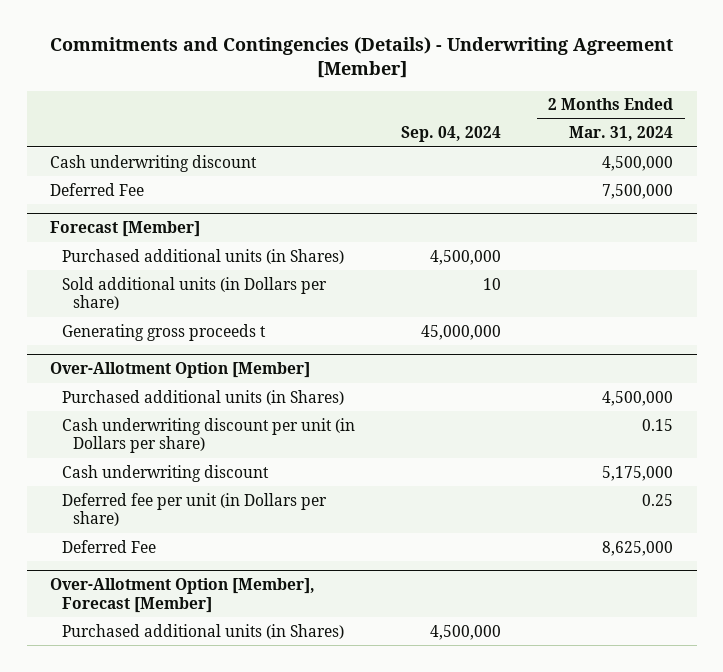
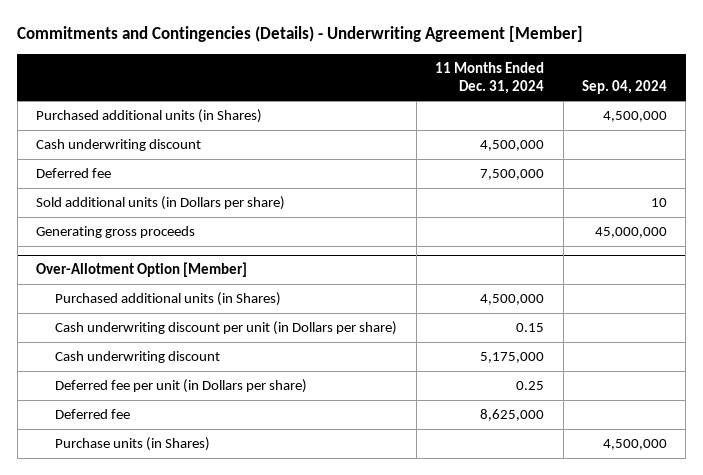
- | Sep. 04, 2024 | 2 Months Ended Mar. 31, 2024
+ | 11 Months Ended Dec. 31, 2024 | Sep. 04, 2024
+ Purchased additional units (in Shares) | | 4,500,000
- Deferred Fee | | 7,500,000
- Forecast [Member]
- Purchased additional units (in Shares) | 4,500,000 |
- Sold additional units (in Dollars per share) | 10 |
- Generating gross proceeds t | 45,000,000 |
+ Deferred fee | 7,500,000 |
+ Sold additional units (in Dollars per share) | | 10
+ Generating gross proceeds | | 45,000,000
@ Over-Allotment Option [Member]
- Deferred Fee | | 8,625,000
- Over-Allotment Option [Member], Forecast [Member]
- Purchased additional units (in Shares) | 4,500,000 |
@ Over-Allotment Option [Member]
+ Deferred fee | 8,625,000 |
+ Purchase units (in Shares) | | 4,500,000

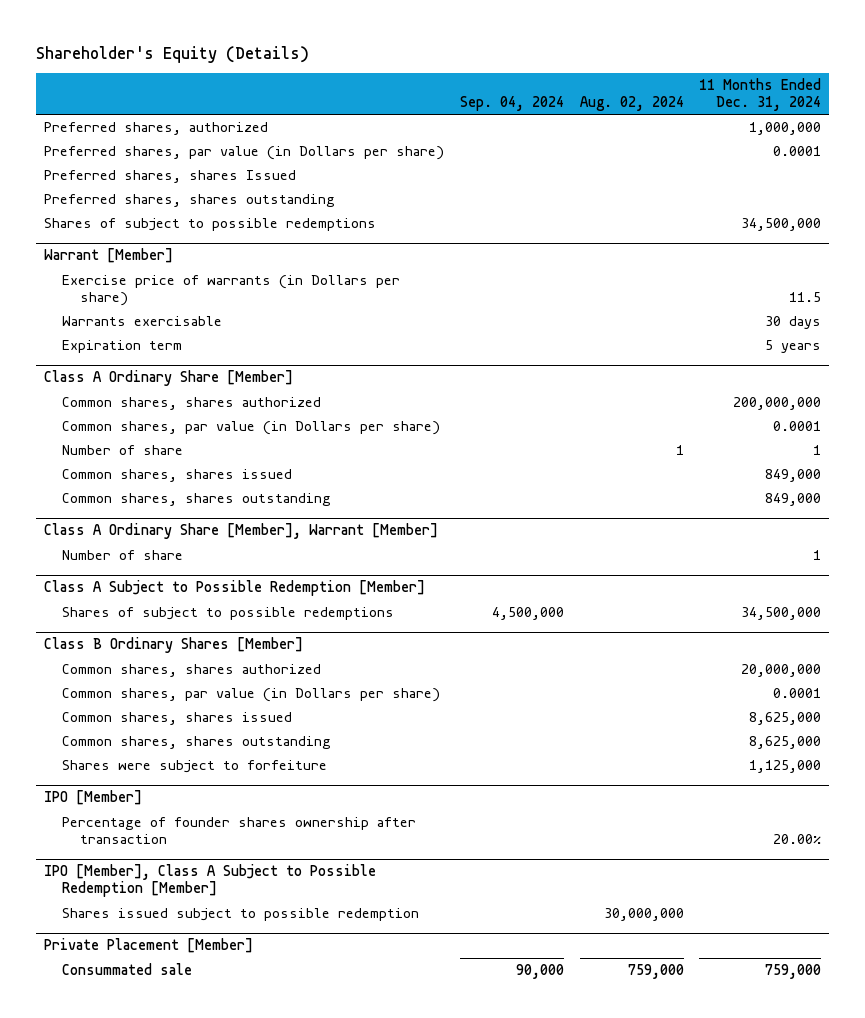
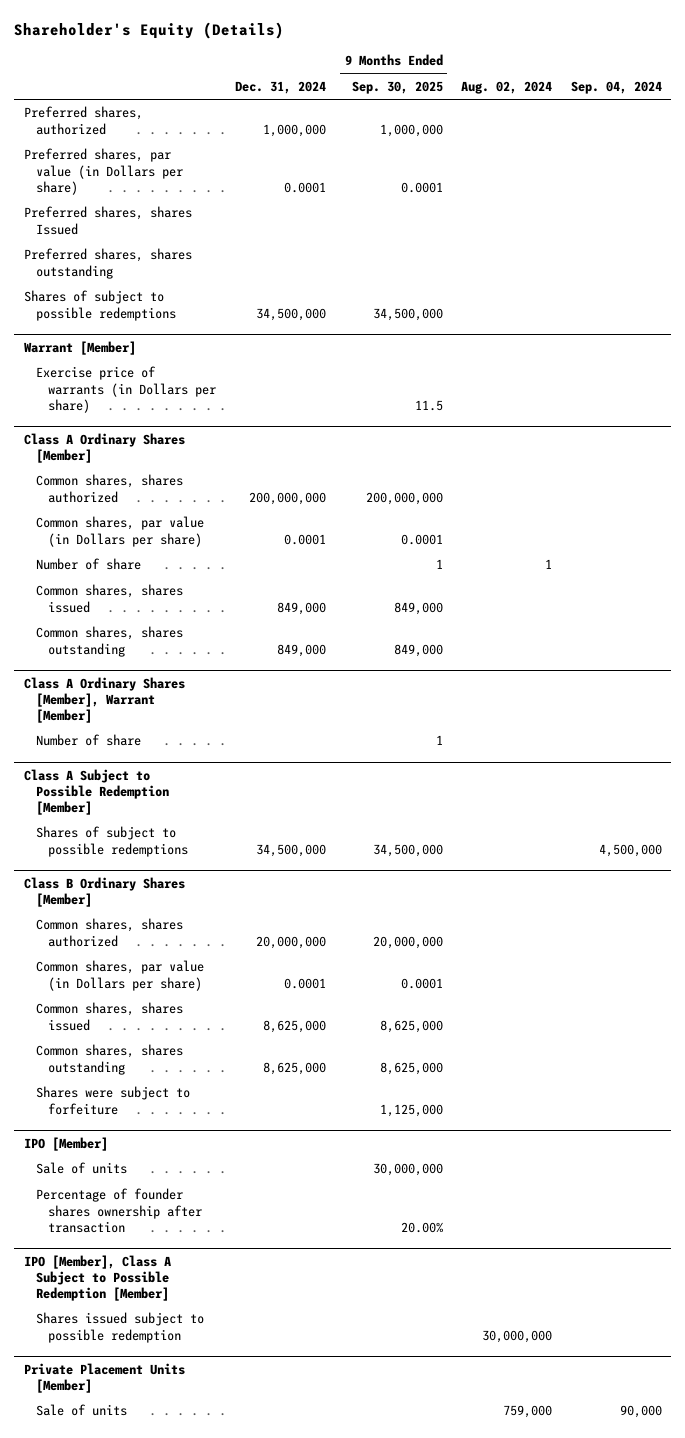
- | Sep. 04, 2024 | Aug. 02, 2024 | 11 Months Ended Dec. 31, 2024
+ | Dec. 31, 2024 | 9 Months Ended Sep. 30, 2025 | Aug. 02, 2024 | Sep. 04, 2024
@ Warrant [Member]
- Warrants exercisable | | | 30 days
- Expiration term | | | 5 years
- Class A Ordinary Share [Member]
+ Class A Ordinary Shares [Member]
- Class A Ordinary Share [Member], Warrant [Member]
+ Class A Ordinary Shares [Member], Warrant [Member]
@ IPO [Member]
+ Sale of units | | 30,000,000 | |
- Private Placement [Member]
- Consummated sale | 90,000 | 759,000 | 759,000
+ Private Placement Units [Member]
+ Sale of units | | | 759,000 | 90,000

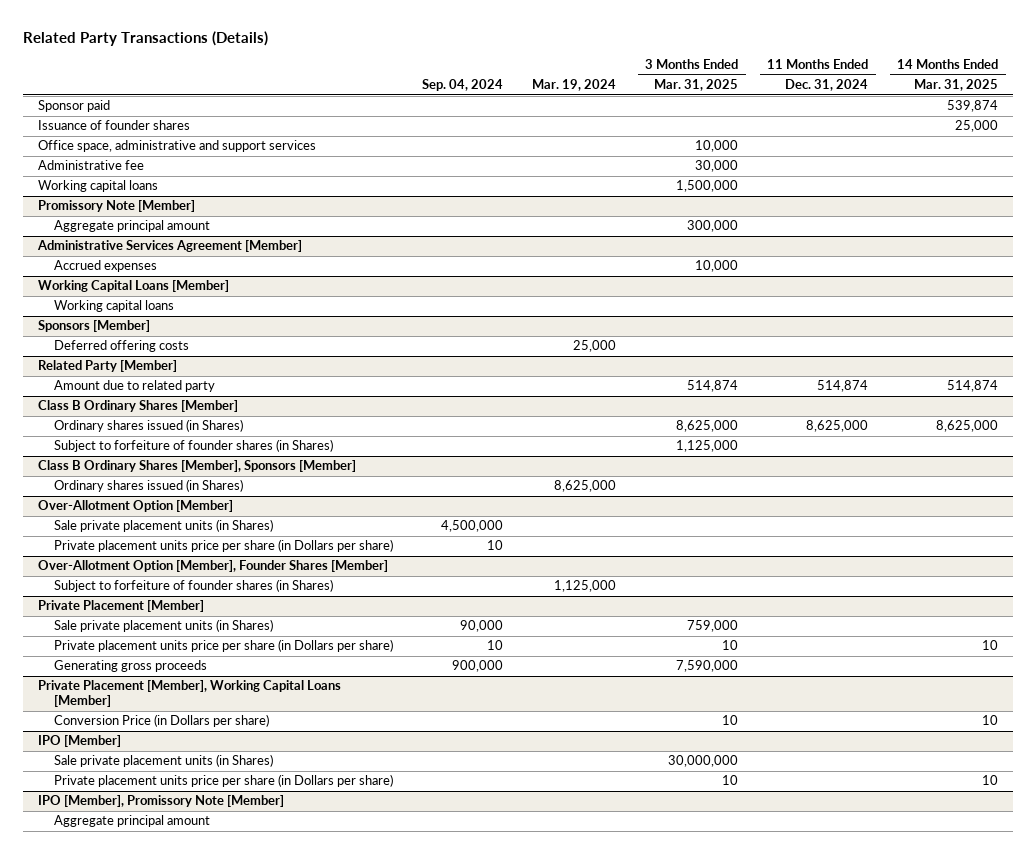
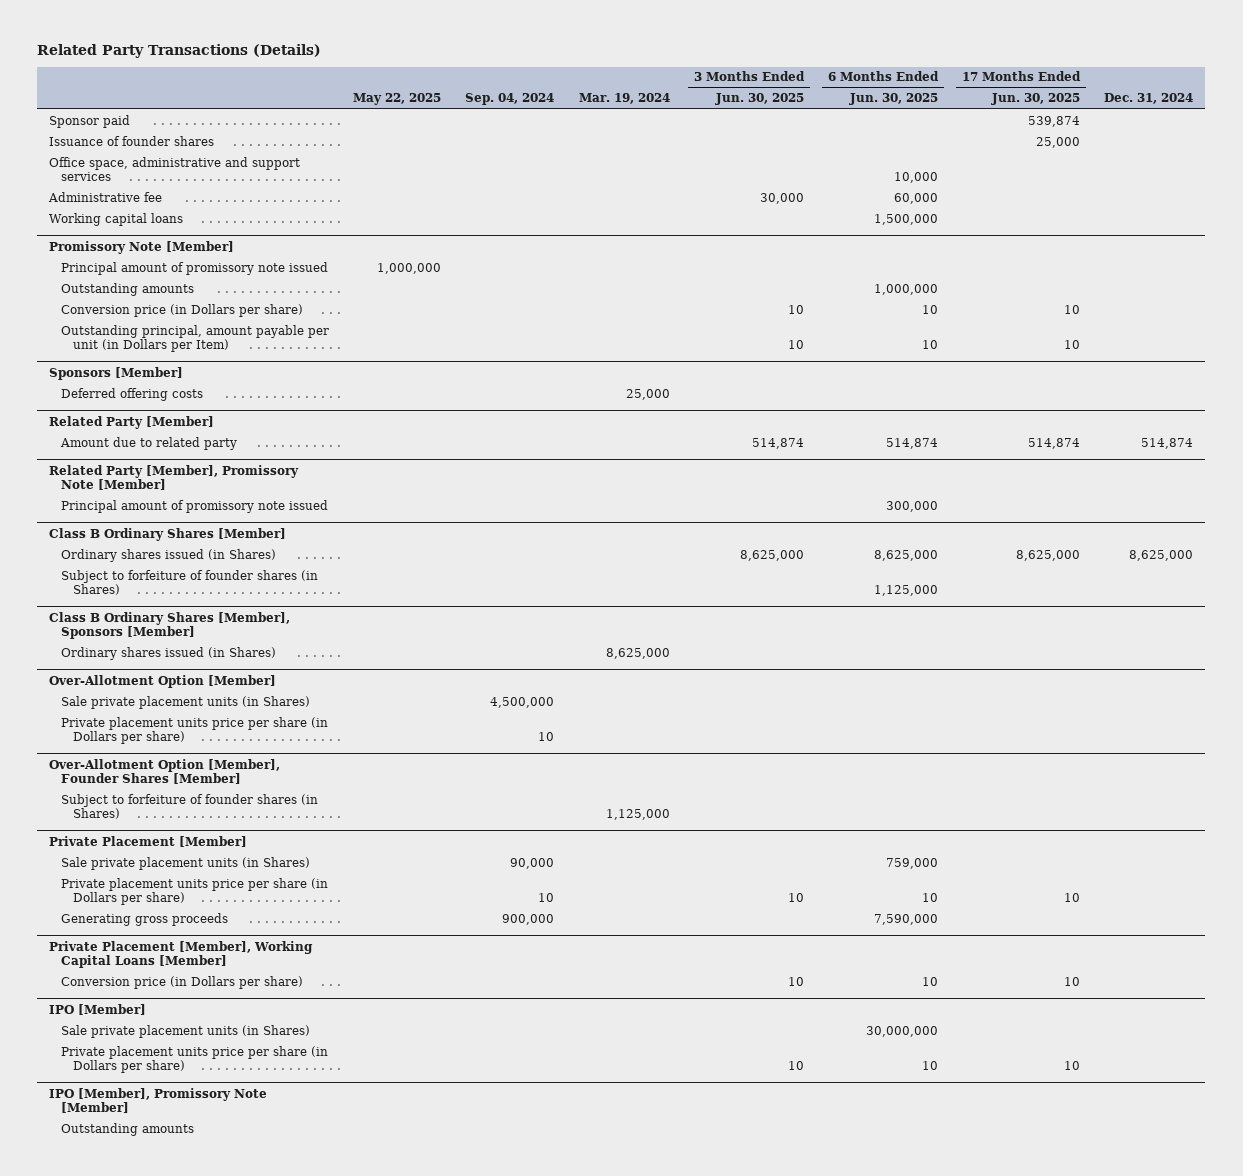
- | Sep. 04, 2024 | Mar. 19, 2024 | 3 Months Ended Mar. 31, 2025 | 11 Months Ended Dec. 31, 2024 | 14 Months Ended Mar. 31, 2025
+ | May 22, 2025 | Sep. 04, 2024 | Mar. 19, 2024 | 3 Months Ended Jun. 30, 2025 | 6 Months Ended Jun. 30, 2025 | 17 Months Ended Jun. 30, 2025 | Dec. 31, 2024
@ Promissory Note [Member]
- Aggregate principal amount | | | 300,000 | |
- Administrative Services Agreement [Member]
- Accrued expenses | | | 10,000 | |
- Working Capital Loans [Member]
- Working capital loans
@ Promissory Note [Member]
+ Principal amount of promissory note issued | 1,000,000 | | | | | |
+ Outstanding amounts | | | | | 1,000,000 | |
+ Conversion price (in Dollars per share) | | | | 10 | 10 | 10 |
+ Outstanding principal, amount payable per unit (in Dollars per Item) | | | | 10 | 10 | 10 |
+ Related Party [Member], Promissory Note [Member]
+ Principal amount of promissory note issued | | | | | 300,000 | |
@ Private Placement [Member], Working Capital Loans [Member]
- Conversion Price (in Dollars per share) | | | 10 | | 10
+ Conversion price (in Dollars per share) | | | | 10 | 10 | 10 |
@ IPO [Member], Promissory Note [Member]
- Aggregate principal amount
+ Outstanding amounts

